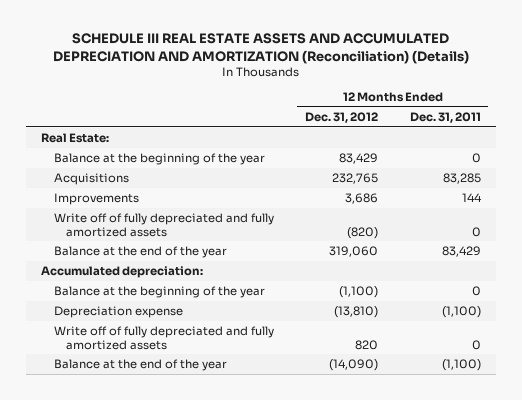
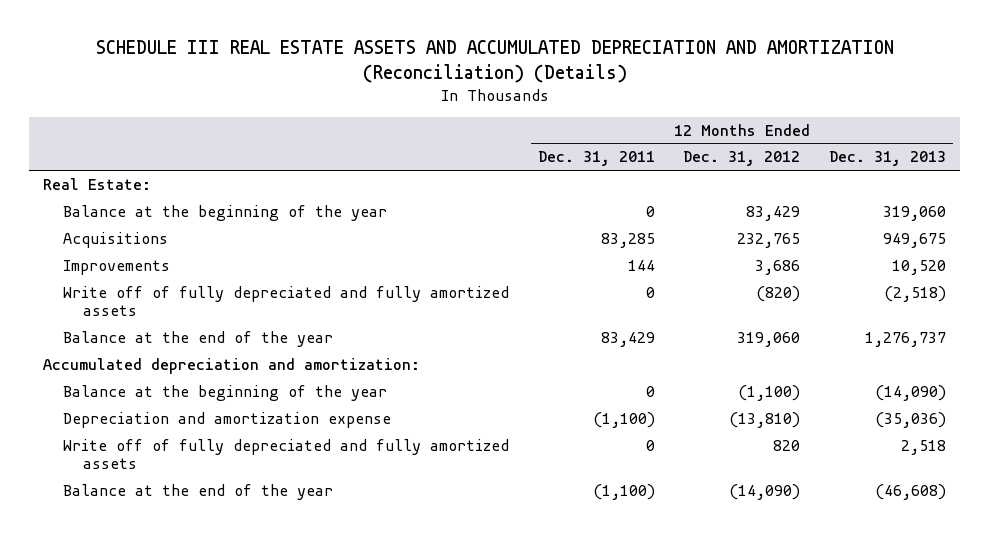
- | 12 Months Ended Dec. 31, 2012 | 12 Months Ended Dec. 31, 2011
+ | 12 Months Ended Dec. 31, 2011 | 12 Months Ended Dec. 31, 2012 | 12 Months Ended Dec. 31, 2013
- Accumulated depreciation:
+ Accumulated depreciation and amortization:
- Depreciation expense | (13,810) | (1,100)
+ Depreciation and amortization expense | (1,100) | (13,810) | (35,036)

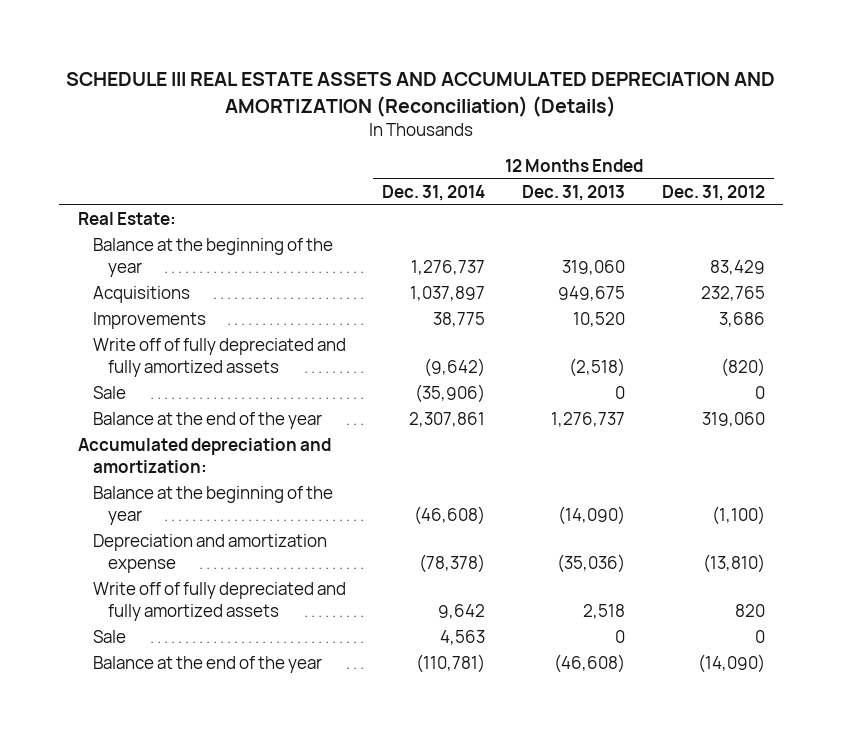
- | 12 Months Ended Dec. 31, 2011 | 12 Months Ended Dec. 31, 2012 | 12 Months Ended Dec. 31, 2013
+ | 12 Months Ended Dec. 31, 2014 | 12 Months Ended Dec. 31, 2013 | 12 Months Ended Dec. 31, 2012
+ Sale | (35,906) | 0 | 0
+ Sale | 4,563 | 0 | 0

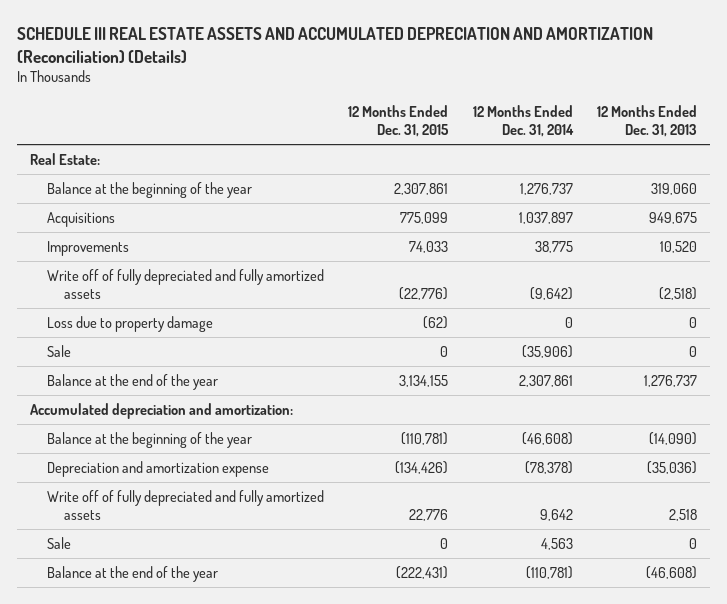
- | 12 Months Ended Dec. 31, 2014 | 12 Months Ended Dec. 31, 2013 | 12 Months Ended Dec. 31, 2012
+ | 12 Months Ended Dec. 31, 2015 | 12 Months Ended Dec. 31, 2014 | 12 Months Ended Dec. 31, 2013
+ Loss due to property damage | (62) | 0 | 0

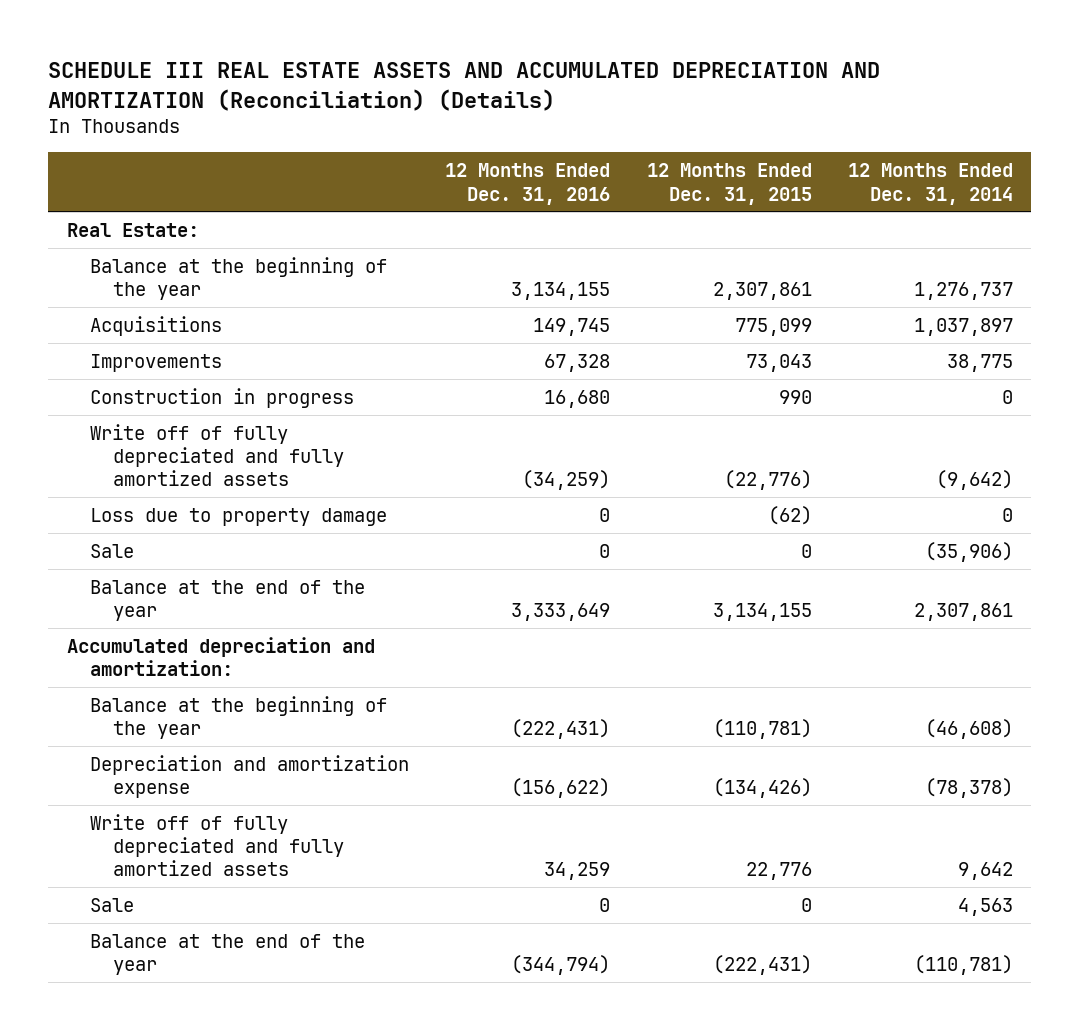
- | 12 Months Ended Dec. 31, 2015 | 12 Months Ended Dec. 31, 2014 | 12 Months Ended Dec. 31, 2013
+ | 12 Months Ended Dec. 31, 2016 | 12 Months Ended Dec. 31, 2015 | 12 Months Ended Dec. 31, 2014
- Improvements | 74,033 | 38,775 | 10,520
+ Improvements | 67,328 | 73,043 | 38,775
+ Construction in progress | 16,680 | 990 | 0

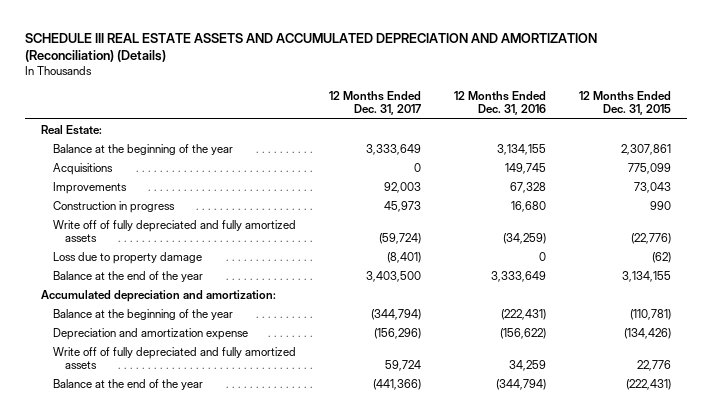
- | 12 Months Ended Dec. 31, 2016 | 12 Months Ended Dec. 31, 2015 | 12 Months Ended Dec. 31, 2014
+ | 12 Months Ended Dec. 31, 2017 | 12 Months Ended Dec. 31, 2016 | 12 Months Ended Dec. 31, 2015
- Sale | 0 | 0 | (35,906)
- Sale | 0 | 0 | 4,563

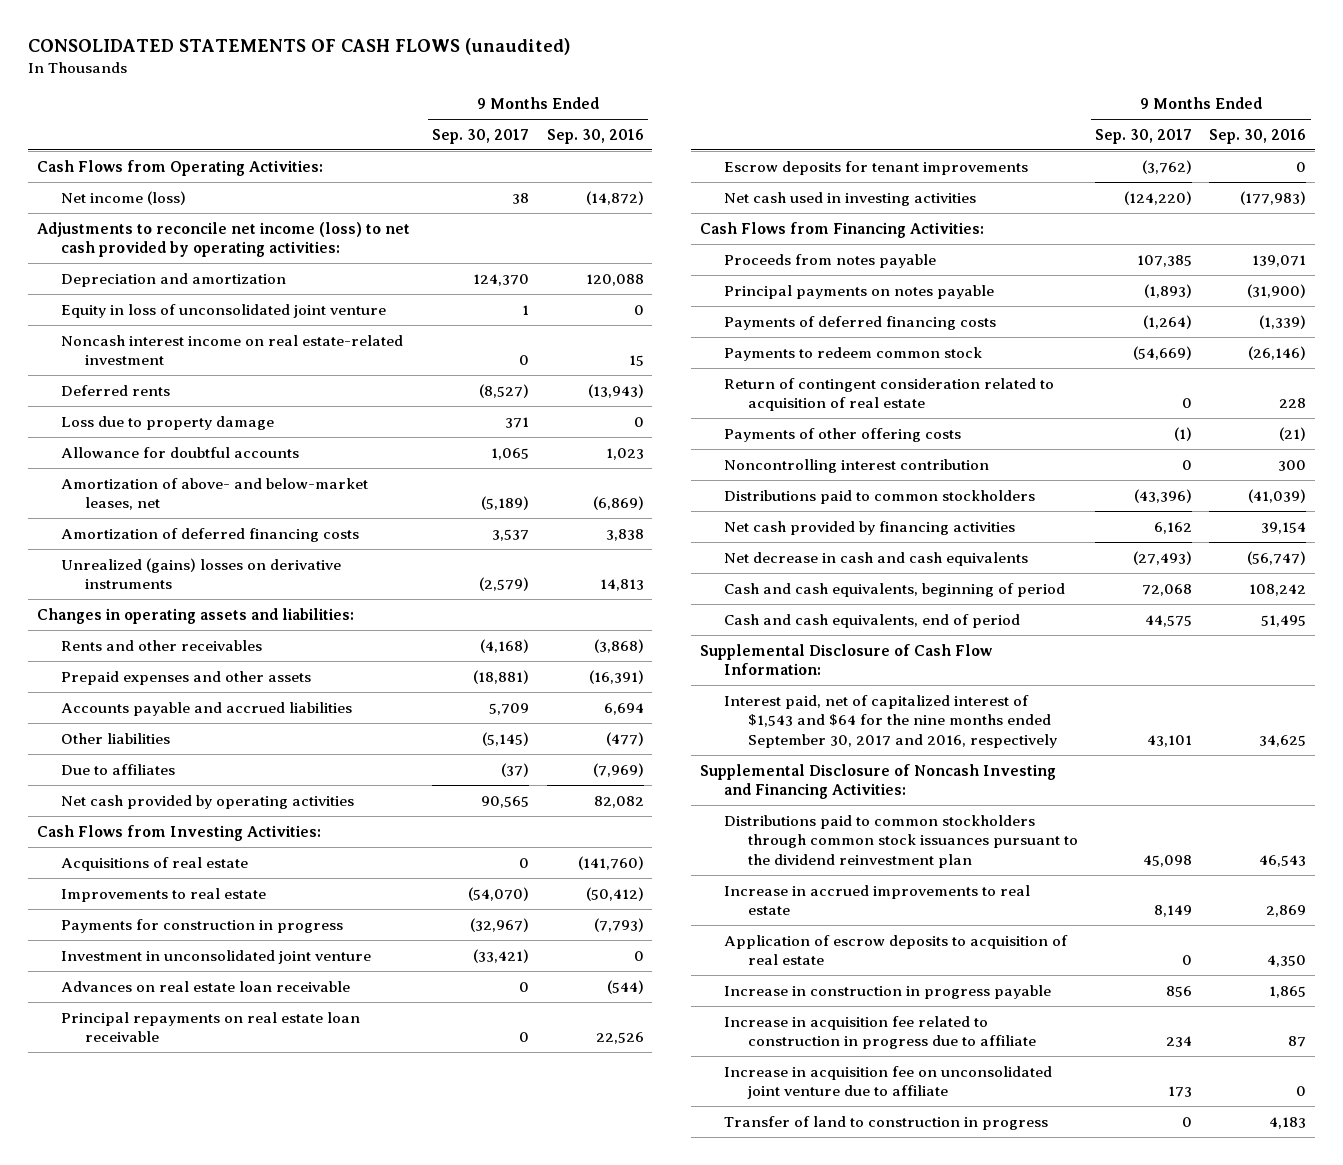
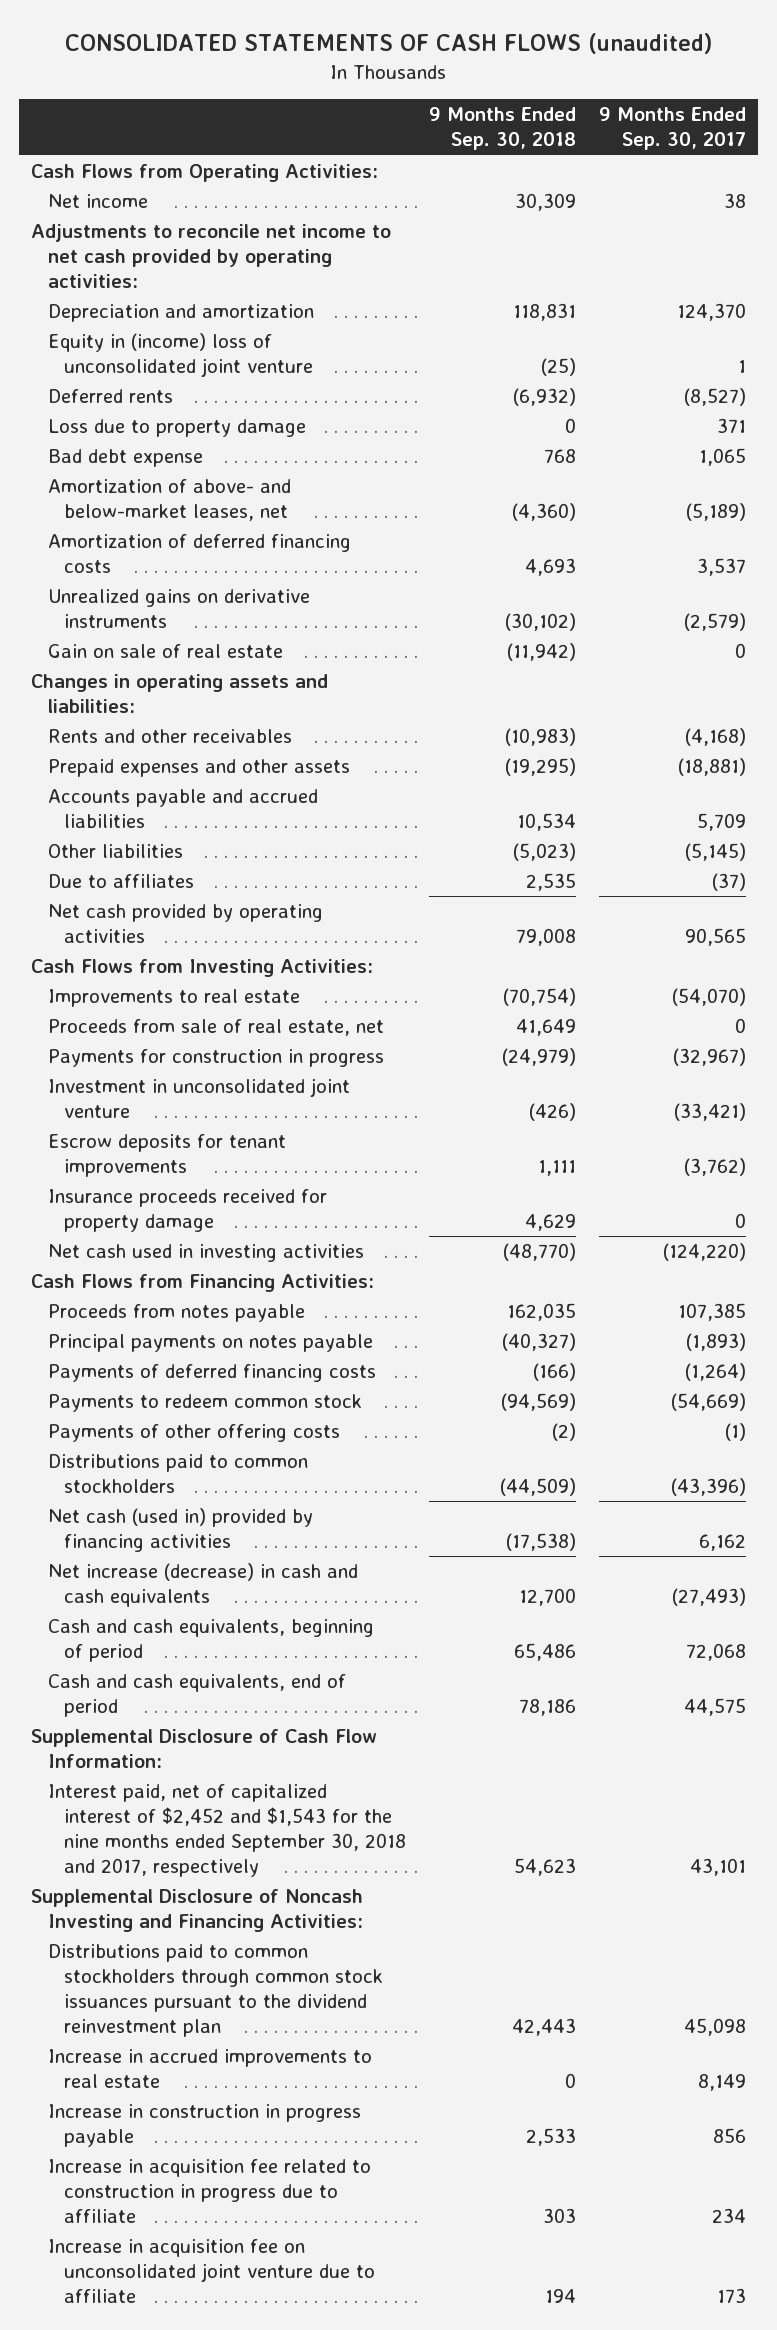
- | 9 Months Ended Sep. 30, 2017 | 9 Months Ended Sep. 30, 2016
+ | 9 Months Ended Sep. 30, 2018 | 9 Months Ended Sep. 30, 2017
- Net income (loss) | 38 | (14,872)
- Adjustments to reconcile net income (loss) to net cash provided by operating activities:
+ Net income | 30,309 | 38
+ Adjustments to reconcile net income to net cash provided by operating activities:
- Equity in loss of unconsolidated joint venture | 1 | 0
- Noncash interest income on real estate-related investment | 0 | 15
+ Equity in (income) loss of unconsolidated joint venture | (25) | 1
- Allowance for doubtful accounts | 1,065 | 1,023
+ Bad debt expense | 768 | 1,065
- Unrealized (gains) losses on derivative instruments | (2,579) | 14,813
+ Unrealized gains on derivative instruments | (30,102) | (2,579)
+ Gain on sale of real estate | (11,942) | 0
- Acquisitions of real estate | 0 | (141,760)
+ Proceeds from sale of real estate, net | 41,649 | 0
- Advances on real estate loan receivable | 0 | (544)
- Principal repayments on real estate loan receivable | 0 | 22,526
+ Insurance proceeds received for property damage | 4,629 | 0
- Return of contingent consideration related to acquisition of real estate | 0 | 228
- Noncontrolling interest contribution | 0 | 300
- Net cash provided by financing activities | 6,162 | 39,154
- Net decrease in cash and cash equivalents | (27,493) | (56,747)
+ Net cash (used in) provided by financing activities | (17,538) | 6,162
+ Net increase (decrease) in cash and cash equivalents | 12,700 | (27,493)
- Interest paid, net of capitalized interest of $1,543 and $64 for the nine months ended September 30, 2017 and 2016, respectively | 43,101 | 34,625
+ Interest paid, net of capitalized interest of $2,452 and $1,543 for the nine months ended September 30, 2018 and 2017, respectively | 54,623 | 43,101
- Application of escrow deposits to acquisition of real estate | 0 | 4,350
- Transfer of land to construction in progress | 0 | 4,183

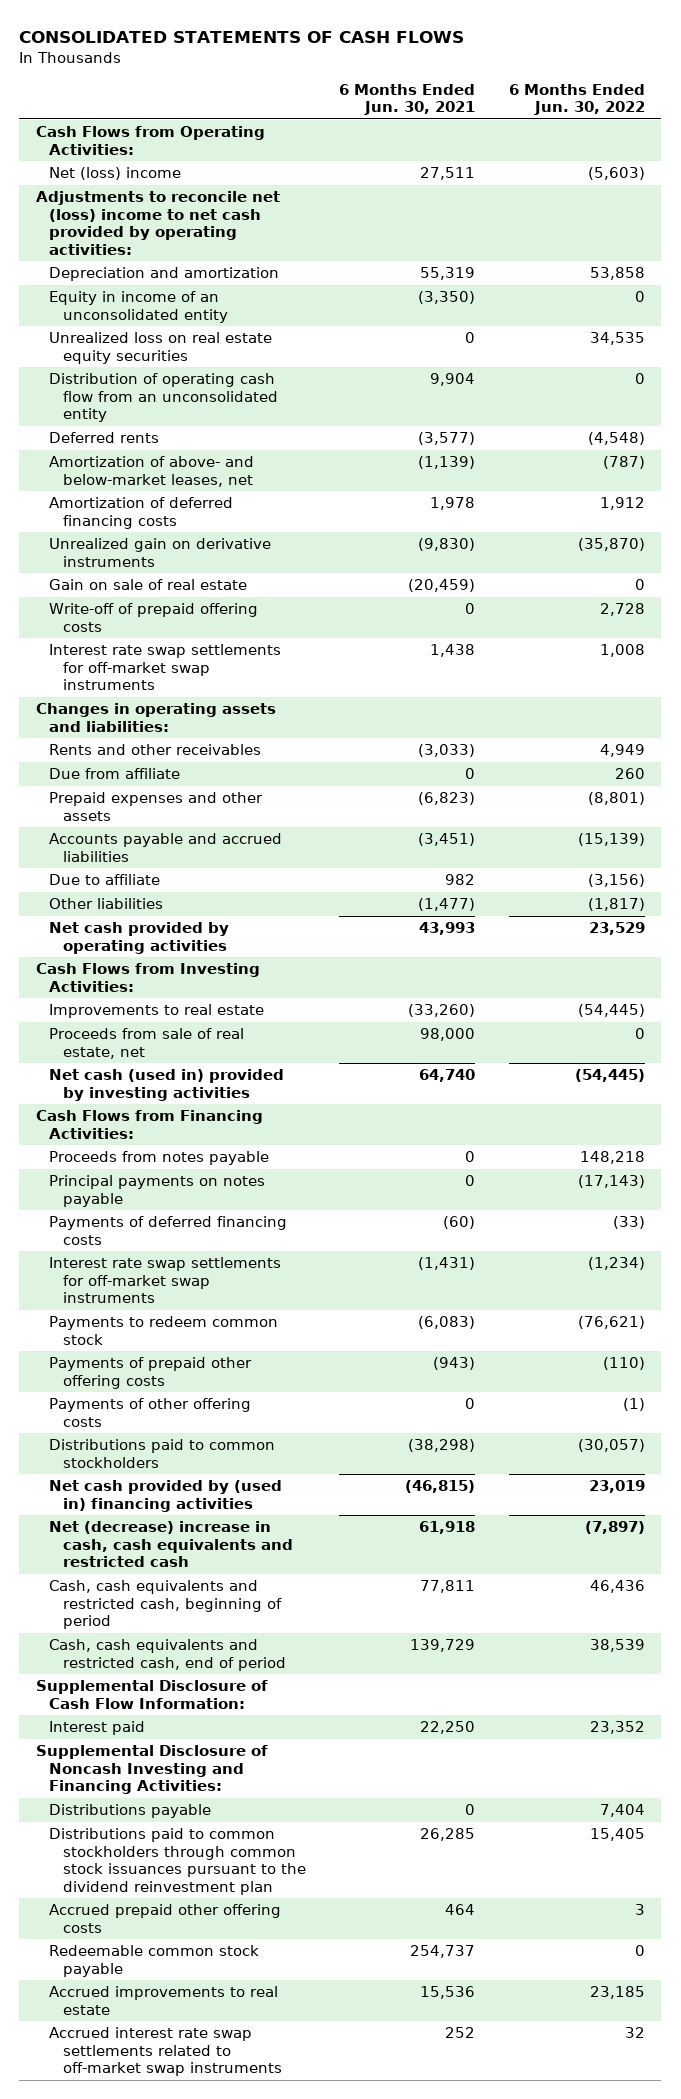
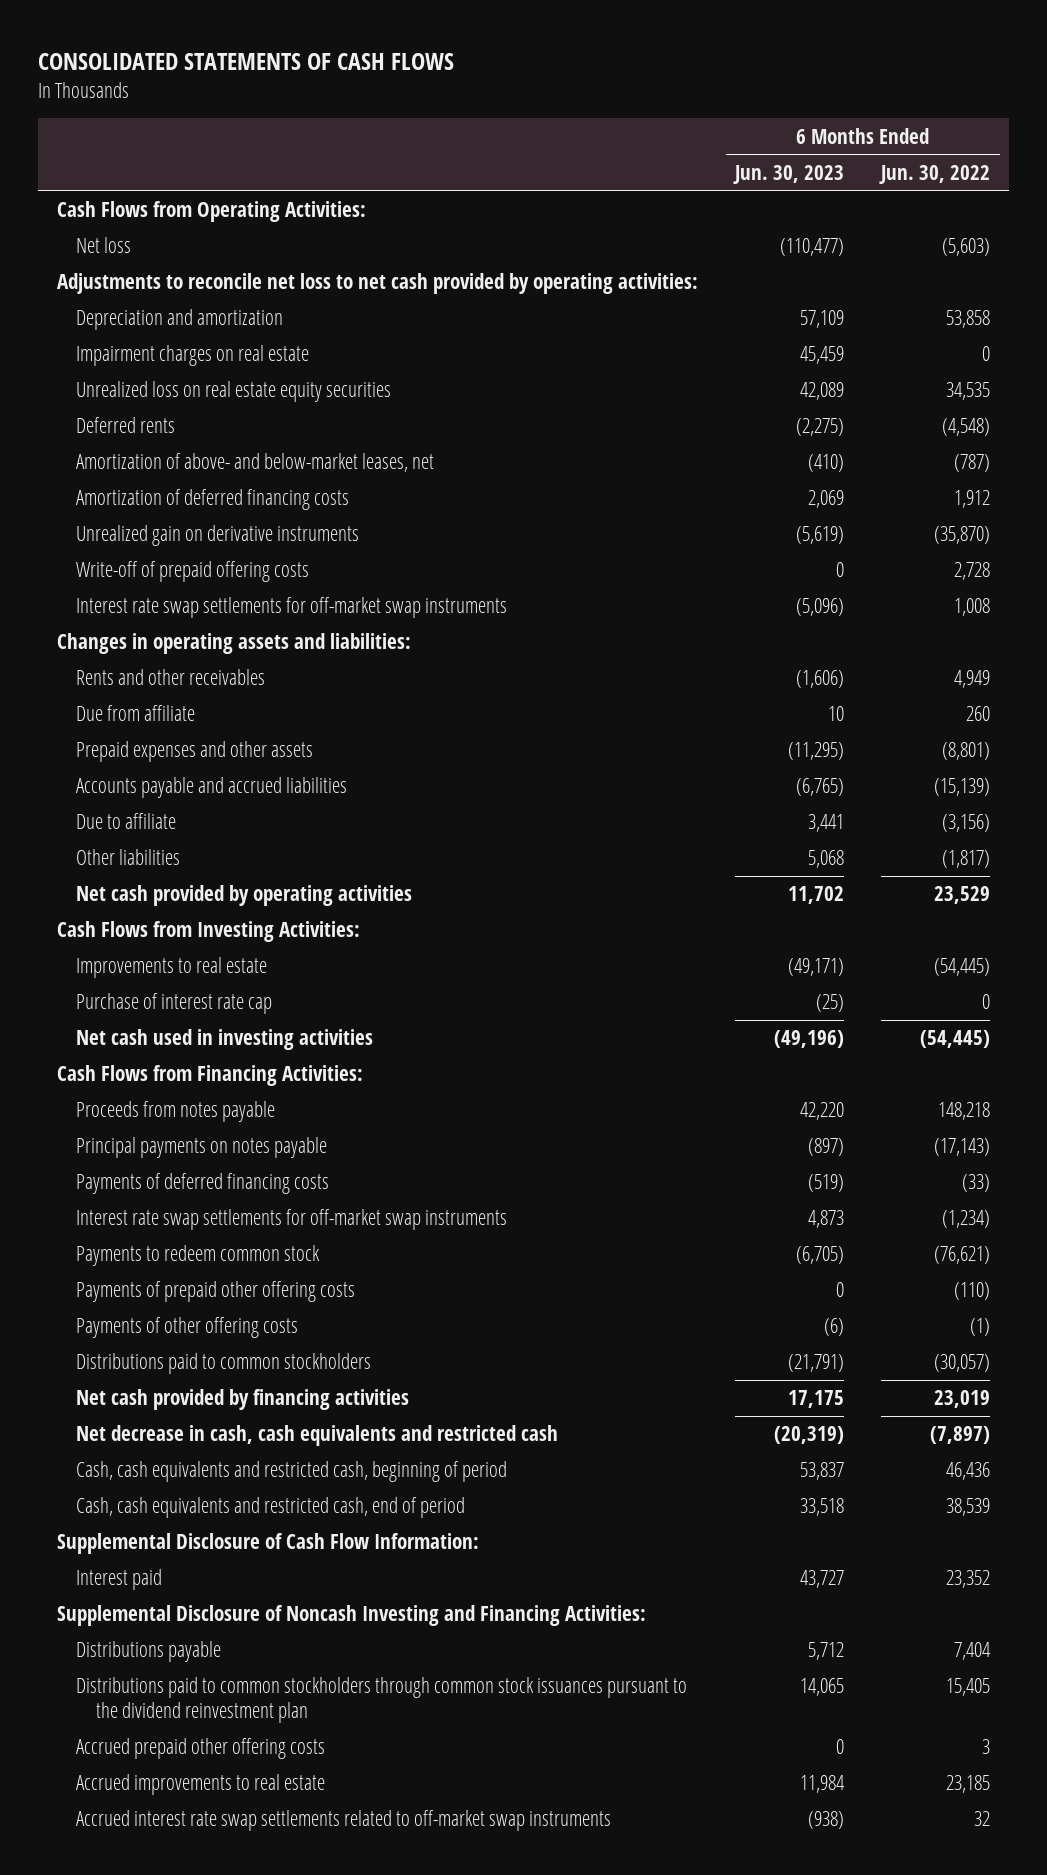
- | 6 Months Ended Jun. 30, 2021 | 6 Months Ended Jun. 30, 2022
+ | 6 Months Ended Jun. 30, 2023 | 6 Months Ended Jun. 30, 2022
- Net (loss) income | 27,511 | (5,603)
- Adjustments to reconcile net (loss) income to net cash provided by operating activities:
+ Net loss | (110,477) | (5,603)
+ Adjustments to reconcile net loss to net cash provided by operating activities:
- Equity in income of an unconsolidated entity | (3,350) | 0
+ Impairment charges on real estate | 45,459 | 0
- Distribution of operating cash flow from an unconsolidated entity | 9,904 | 0
- Gain on sale of real estate | (20,459) | 0
- Proceeds from sale of real estate, net | 98,000 | 0
- Net cash (used in) provided by investing activities | 64,740 | (54,445)
+ Purchase of interest rate cap | (25) | 0
+ Net cash used in investing activities | (49,196) | (54,445)
- Net cash provided by (used in) financing activities | (46,815) | 23,019
- Net (decrease) increase in cash, cash equivalents and restricted cash | 61,918 | (7,897)
+ Net cash provided by financing activities | 17,175 | 23,019
+ Net decrease in cash, cash equivalents and restricted cash | (20,319) | (7,897)
- Redeemable common stock payable | 254,737 | 0

